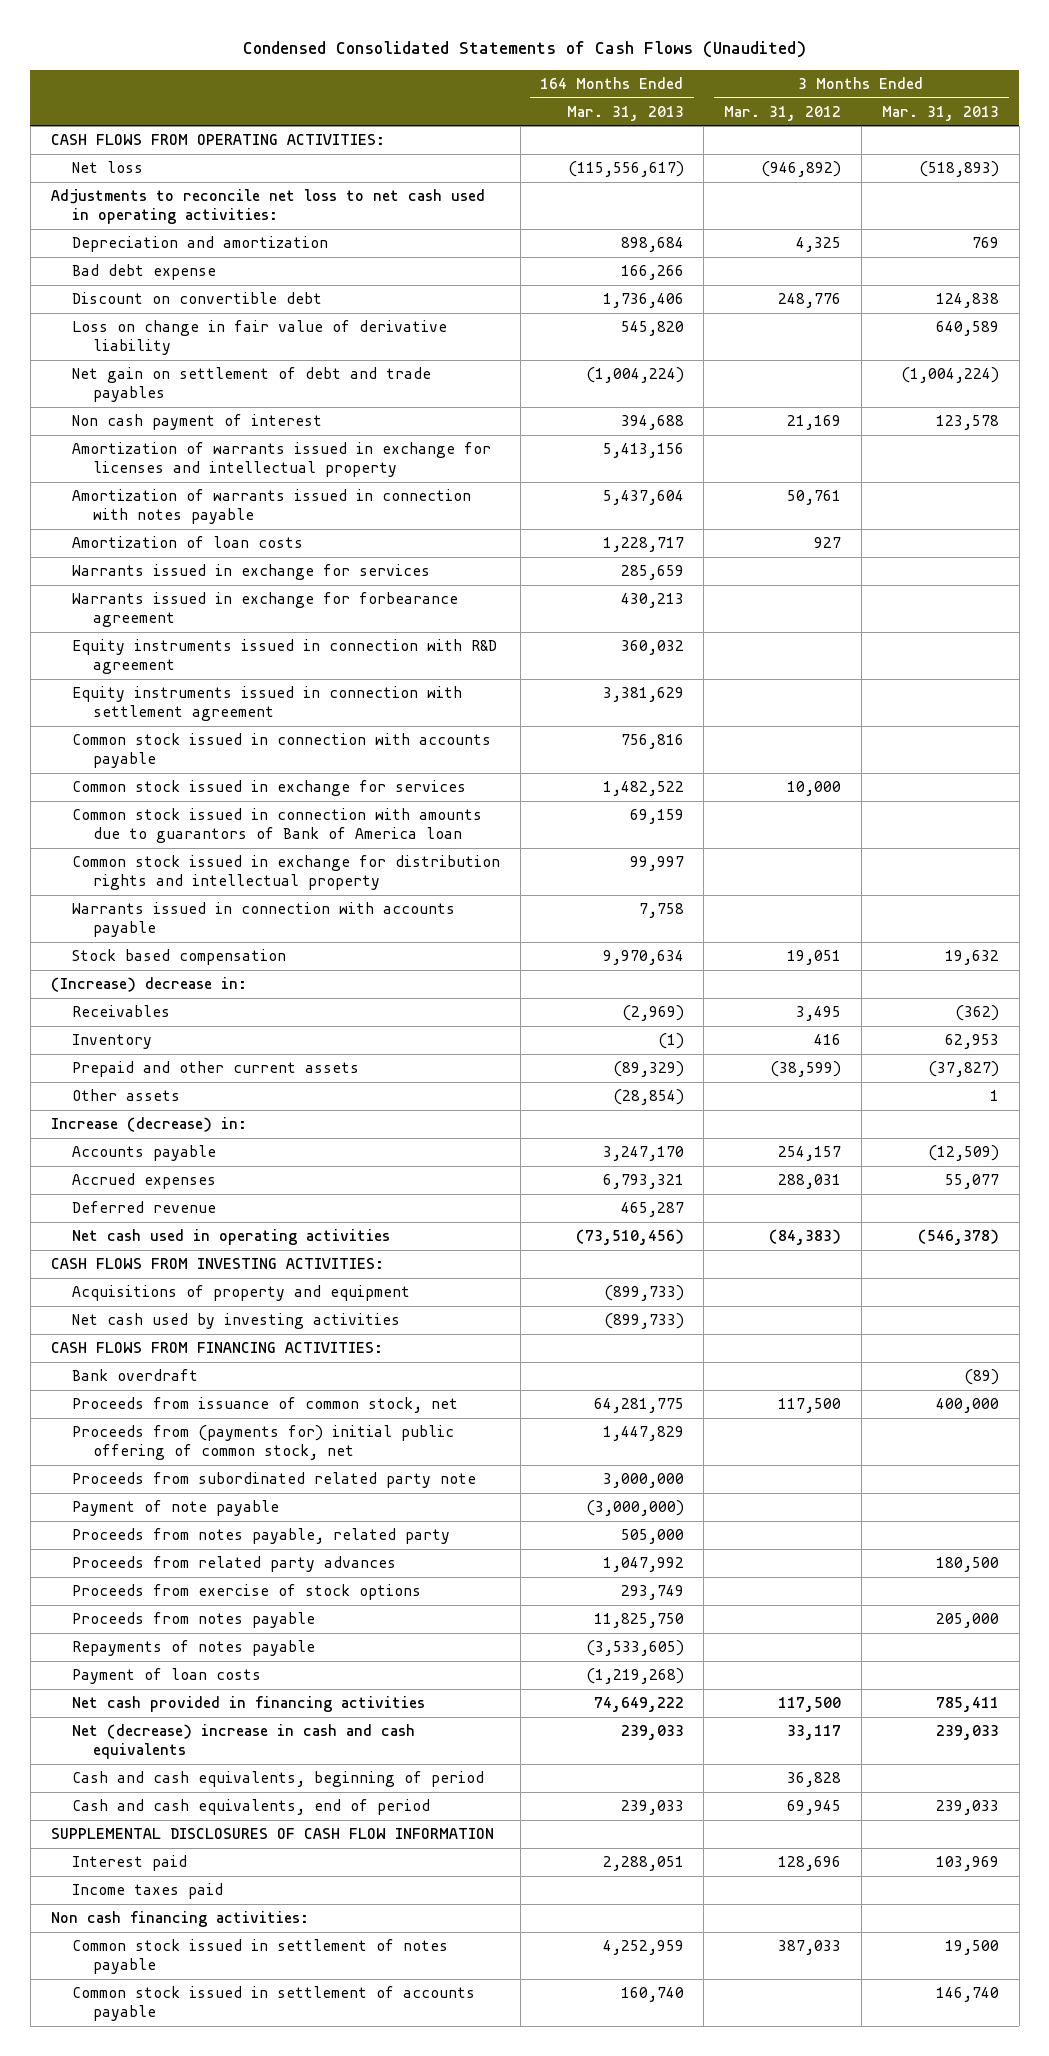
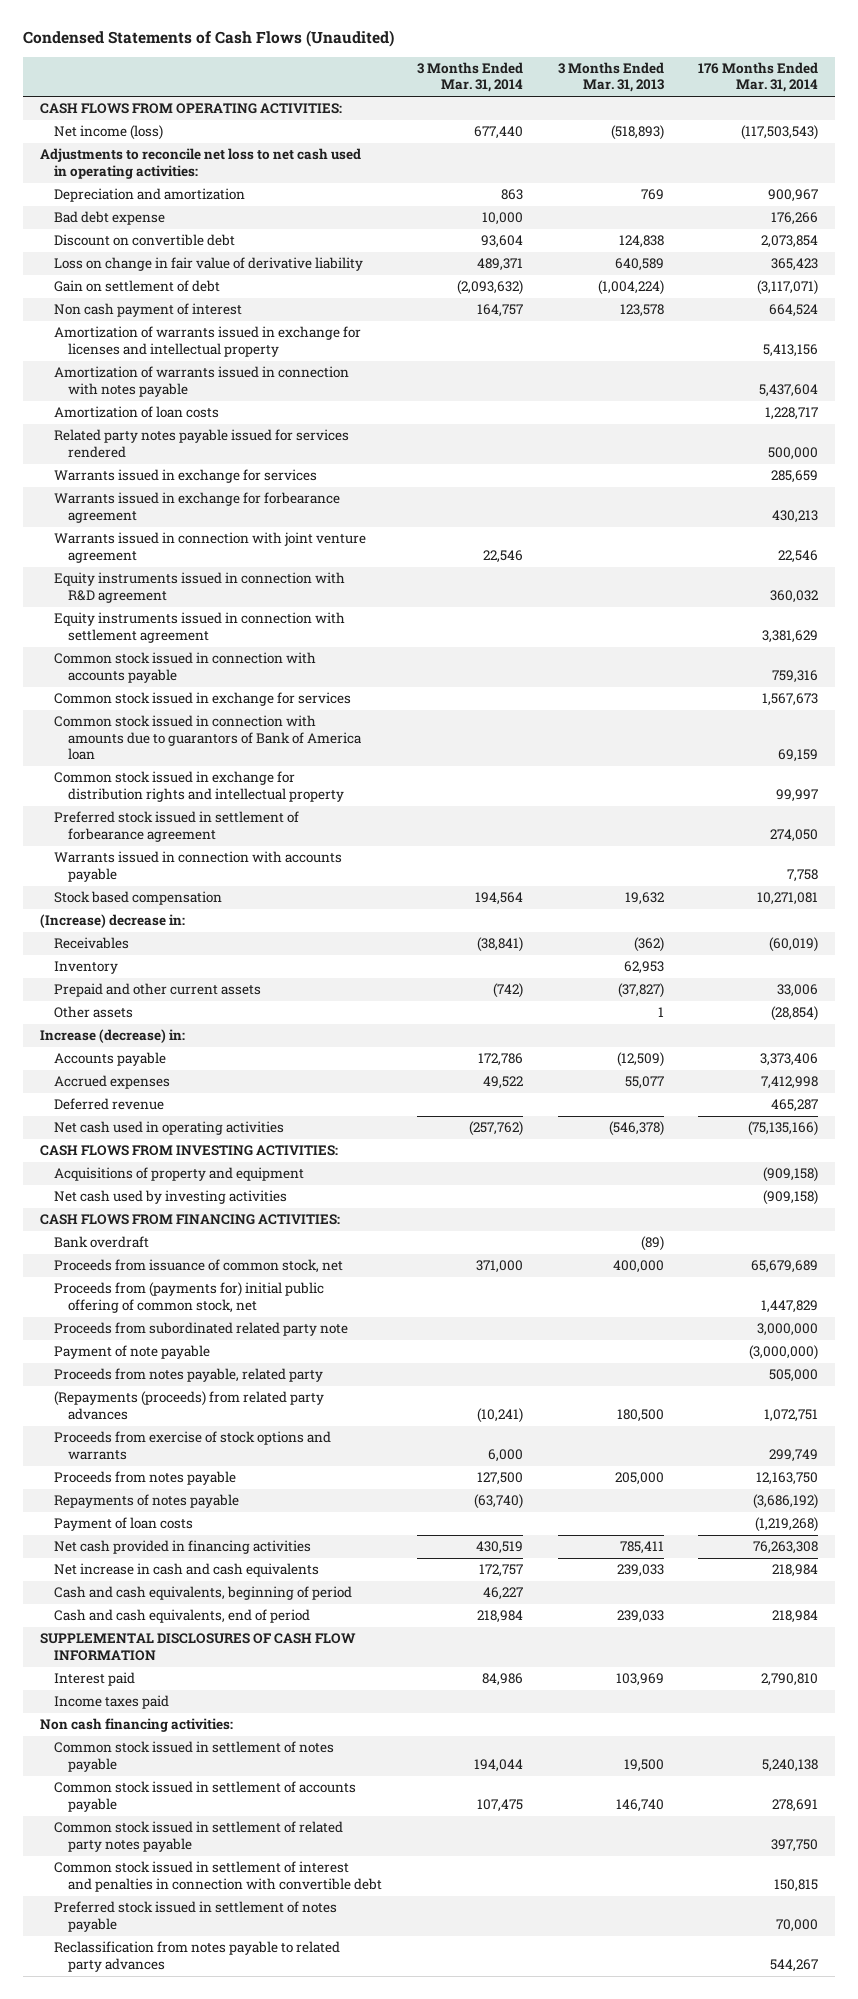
- Condensed Consolidated Statements of Cash Flows (Unaudited)
+ Condensed Statements of Cash Flows (Unaudited)
- | 164 Months Ended Mar. 31, 2013 | 3 Months Ended Mar. 31, 2012 | 3 Months Ended Mar. 31, 2013
+ | 3 Months Ended Mar. 31, 2014 | 3 Months Ended Mar. 31, 2013 | 176 Months Ended Mar. 31, 2014
- Net loss | (115,556,617) | (946,892) | (518,893)
+ Net income (loss) | 677,440 | (518,893) | (117,503,543)
- Net gain on settlement of debt and trade payables | (1,004,224) | | (1,004,224)
+ Gain on settlement of debt | (2,093,632) | (1,004,224) | (3,117,071)
+ Related party notes payable issued for services rendered | | | 500,000
+ Warrants issued in connection with joint venture agreement | 22,546 | | 22,546
+ Preferred stock issued in settlement of forbearance agreement | | | 274,050
- Proceeds from related party advances | 1,047,992 | | 180,500
- Proceeds from exercise of stock options | 293,749 | |
+ (Repayments (proceeds) from related party advances | (10,241) | 180,500 | 1,072,751
+ Proceeds from exercise of stock options and warrants | 6,000 | | 299,749
- Net (decrease) increase in cash and cash equivalents | 239,033 | 33,117 | 239,033
+ Net increase in cash and cash equivalents | 172,757 | 239,033 | 218,984
+ Common stock issued in settlement of related party notes payable | | | 397,750
+ Common stock issued in settlement of interest and penalties in connection with convertible debt | | | 150,815
+ Preferred stock issued in settlement of notes payable | | | 70,000
+ Reclassification from notes payable to related party advances | | | 544,267

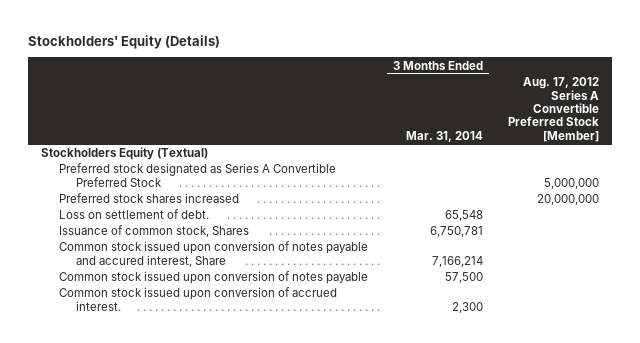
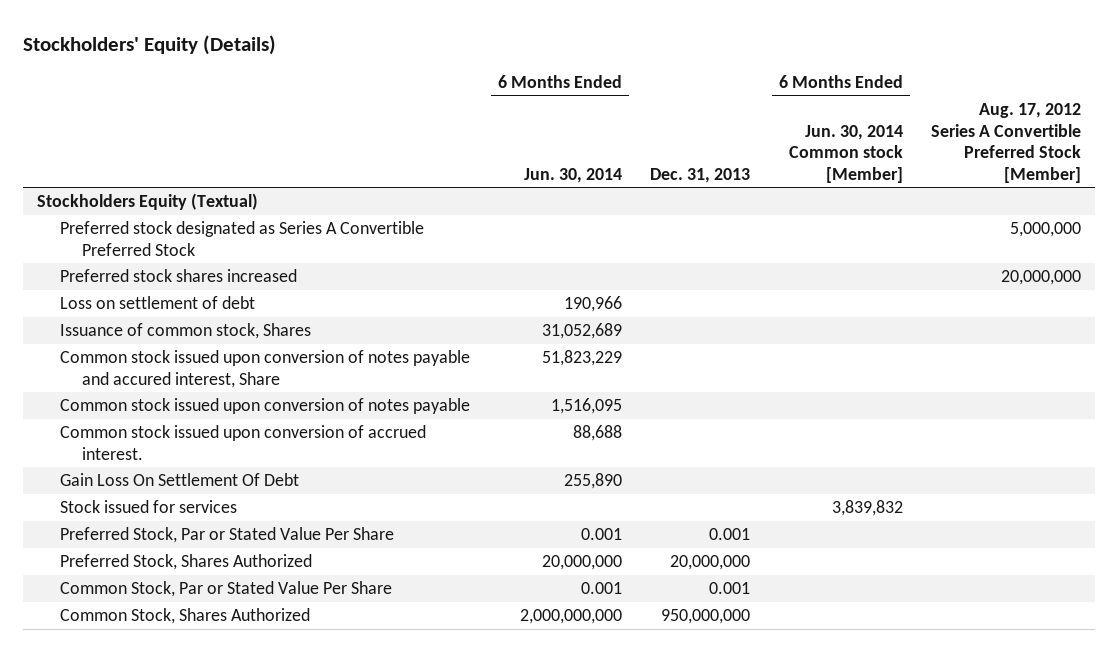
- | 3 Months Ended Mar. 31, 2014 | Aug. 17, 2012 Series A Convertible Preferred Stock [Member]
+ | 6 Months Ended Jun. 30, 2014 | Dec. 31, 2013 | 6 Months Ended Jun. 30, 2014 Common stock [Member] | Aug. 17, 2012 Series A Convertible Preferred Stock [Member]
- Loss on settlement of debt. | 65,548 |
+ Loss on settlement of debt | 190,966 | | |
+ Gain Loss On Settlement Of Debt | 255,890 | | |
+ Stock issued for services | | | 3,839,832 |
+ Preferred Stock, Par or Stated Value Per Share | 0.001 | 0.001 | |
+ Preferred Stock, Shares Authorized | 20,000,000 | 20,000,000 | |
+ Common Stock, Par or Stated Value Per Share | 0.001 | 0.001 | |
+ Common Stock, Shares Authorized | 2,000,000,000 | 950,000,000 | |

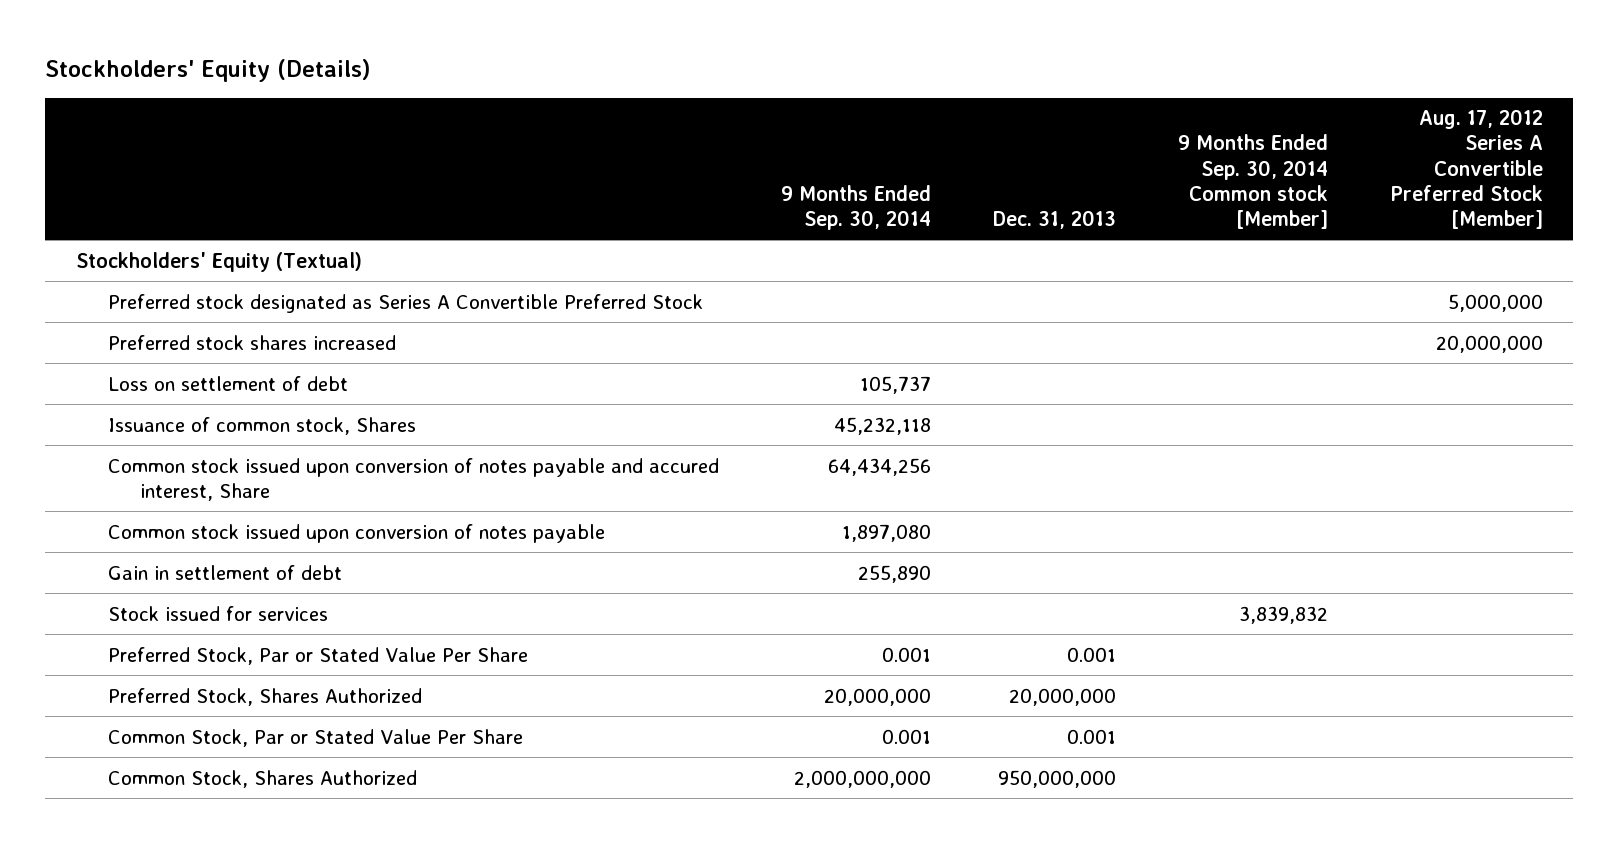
- | 6 Months Ended Jun. 30, 2014 | Dec. 31, 2013 | 6 Months Ended Jun. 30, 2014 Common stock [Member] | Aug. 17, 2012 Series A Convertible Preferred Stock [Member]
+ | 9 Months Ended Sep. 30, 2014 | Dec. 31, 2013 | 9 Months Ended Sep. 30, 2014 Common stock [Member] | Aug. 17, 2012 Series A Convertible Preferred Stock [Member]
- Stockholders Equity (Textual)
+ Stockholders' Equity (Textual)
- Common stock issued upon conversion of accrued interest. | 88,688 | | |
- Gain Loss On Settlement Of Debt | 255,890 | | |
+ Gain in settlement of debt | 255,890 | | |

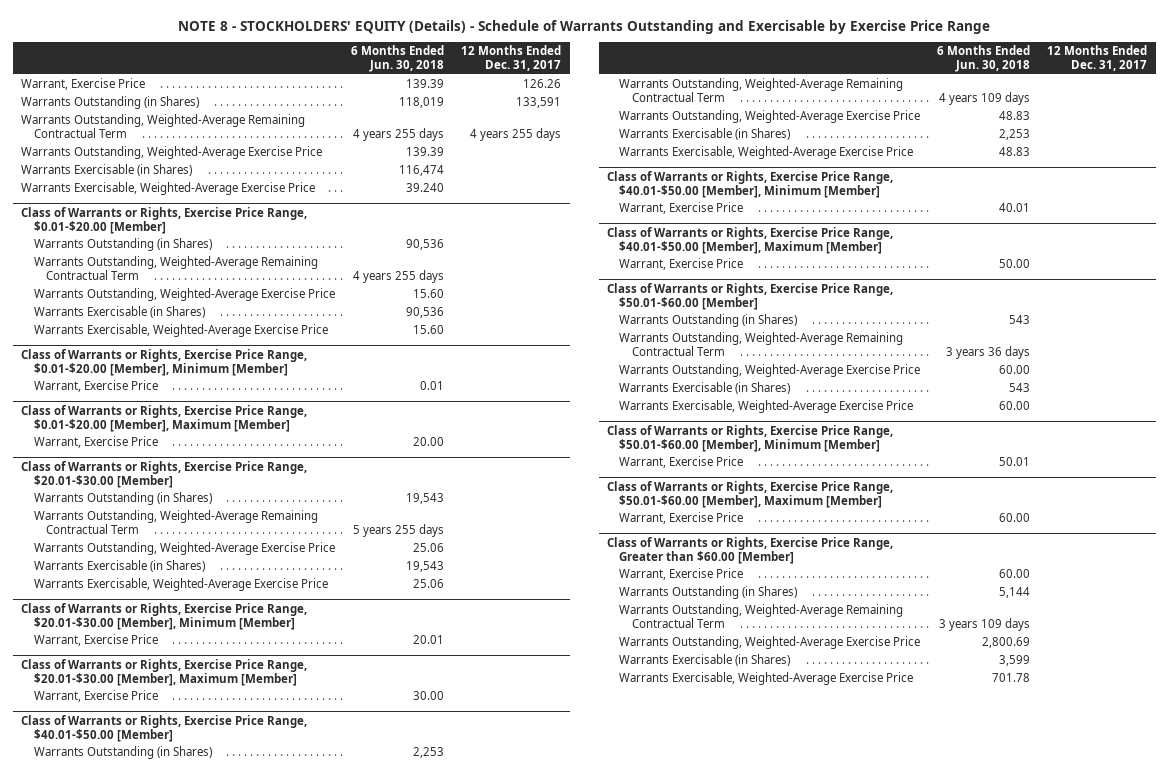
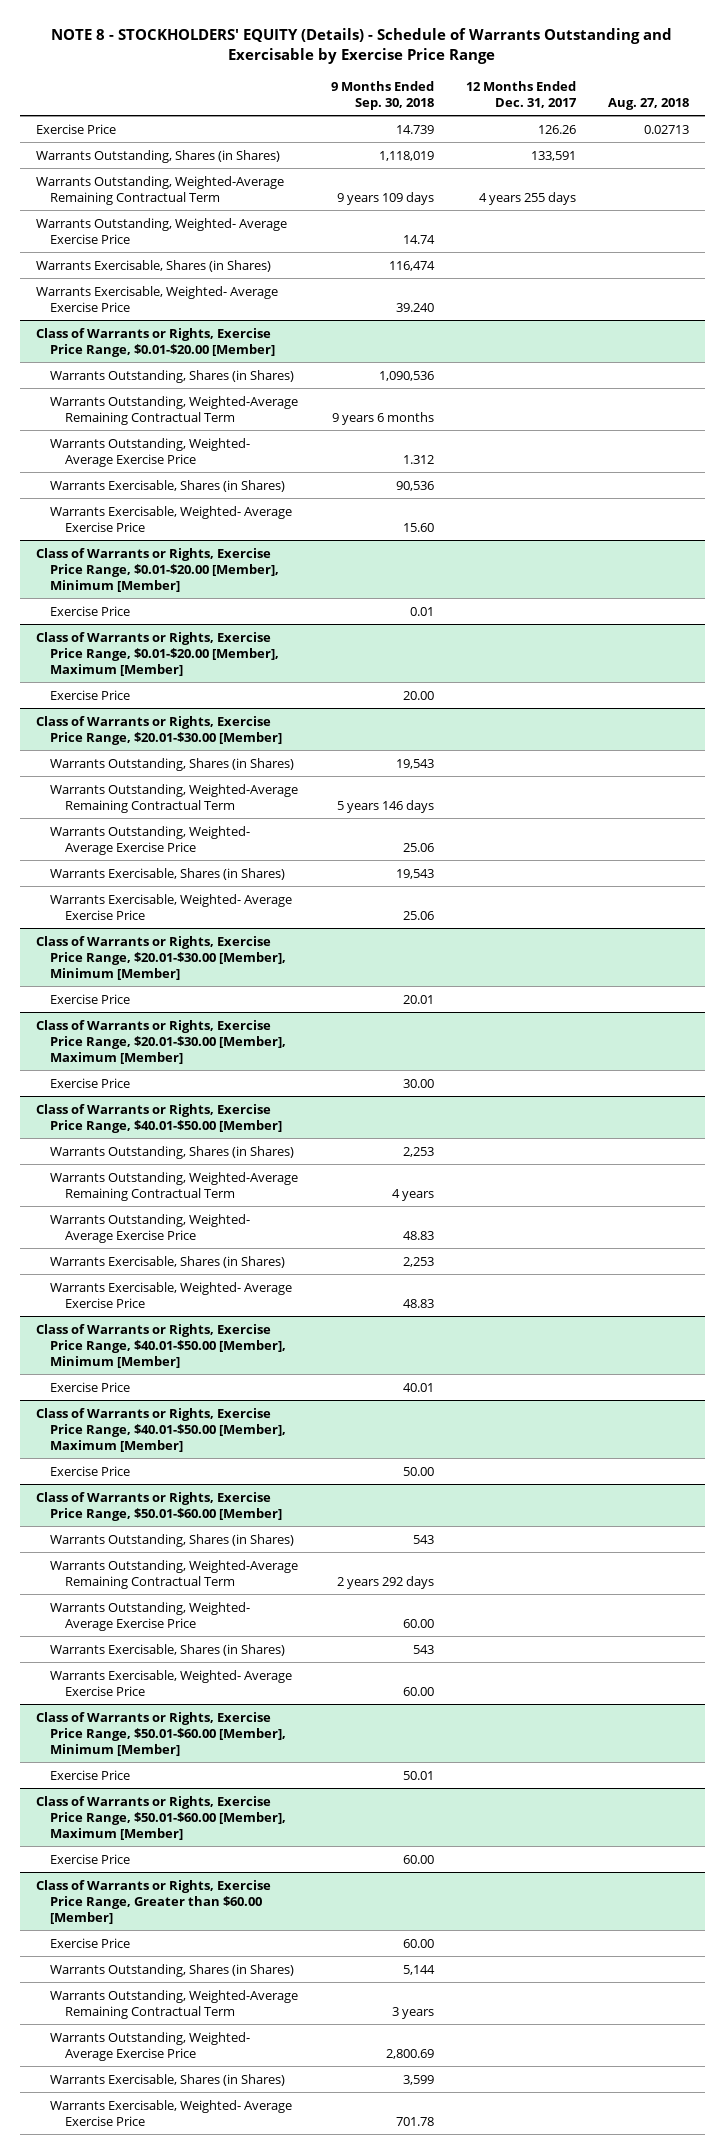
- | 6 Months Ended Jun. 30, 2018 | 12 Months Ended Dec. 31, 2017
+ | 9 Months Ended Sep. 30, 2018 | 12 Months Ended Dec. 31, 2017 | Aug. 27, 2018
- Warrant, Exercise Price | 139.39 | 126.26
- Warrants Outstanding (in Shares) | 118,019 | 133,591
+ Exercise Price | 14.739 | 126.26 | 0.02713
+ Warrants Outstanding, Shares (in Shares) | 1,118,019 | 133,591 |
- Warrants Outstanding, Weighted-Average Exercise Price | 139.39 |
- Warrants Exercisable (in Shares) | 116,474 |
- Warrants Exercisable, Weighted-Average Exercise Price | 39.240 |
+ Warrants Outstanding, Weighted- Average Exercise Price | 14.74 | |
+ Warrants Exercisable, Shares (in Shares) | 116,474 | |
+ Warrants Exercisable, Weighted- Average Exercise Price | 39.240 | |
@ Class of Warrants or Rights, Exercise Price Range, $0.01-$20.00 [Member]
- Warrants Outstanding (in Shares) | 90,536 |
+ Warrants Outstanding, Shares (in Shares) | 1,090,536 | |
- Warrants Outstanding, Weighted-Average Exercise Price | 15.60 |
- Warrants Exercisable (in Shares) | 90,536 |
- Warrants Exercisable, Weighted-Average Exercise Price | 15.60 |
+ Warrants Outstanding, Weighted- Average Exercise Price | 1.312 | |
+ Warrants Exercisable, Shares (in Shares) | 90,536 | |
+ Warrants Exercisable, Weighted- Average Exercise Price | 15.60 | |
@ Class of Warrants or Rights, Exercise Price Range, $0.01-$20.00 [Member], Minimum [Member]
- Warrant, Exercise Price | 0.01 |
+ Exercise Price | 0.01 | |
@ Class of Warrants or Rights, Exercise Price Range, $0.01-$20.00 [Member], Maximum [Member]
- Warrant, Exercise Price | 20.00 |
+ Exercise Price | 20.00 | |
@ Class of Warrants or Rights, Exercise Price Range, $20.01-$30.00 [Member]
- Warrants Outstanding (in Shares) | 19,543 |
+ Warrants Outstanding, Shares (in Shares) | 19,543 | |
- Warrants Outstanding, Weighted-Average Exercise Price | 25.06 |
- Warrants Exercisable (in Shares) | 19,543 |
- Warrants Exercisable, Weighted-Average Exercise Price | 25.06 |
+ Warrants Outstanding, Weighted- Average Exercise Price | 25.06 | |
+ Warrants Exercisable, Shares (in Shares) | 19,543 | |
+ Warrants Exercisable, Weighted- Average Exercise Price | 25.06 | |
@ Class of Warrants or Rights, Exercise Price Range, $20.01-$30.00 [Member], Minimum [Member]
- Warrant, Exercise Price | 20.01 |
+ Exercise Price | 20.01 | |
@ Class of Warrants or Rights, Exercise Price Range, $20.01-$30.00 [Member], Maximum [Member]
- Warrant, Exercise Price | 30.00 |
+ Exercise Price | 30.00 | |
@ Class of Warrants or Rights, Exercise Price Range, $40.01-$50.00 [Member]
- Warrants Outstanding (in Shares) | 2,253 |
+ Warrants Outstanding, Shares (in Shares) | 2,253 | |
- Warrants Outstanding, Weighted-Average Exercise Price | 48.83 |
- Warrants Exercisable (in Shares) | 2,253 |
- Warrants Exercisable, Weighted-Average Exercise Price | 48.83 |
+ Warrants Outstanding, Weighted- Average Exercise Price | 48.83 | |
+ Warrants Exercisable, Shares (in Shares) | 2,253 | |
+ Warrants Exercisable, Weighted- Average Exercise Price | 48.83 | |
@ Class of Warrants or Rights, Exercise Price Range, $40.01-$50.00 [Member], Minimum [Member]
- Warrant, Exercise Price | 40.01 |
+ Exercise Price | 40.01 | |
@ Class of Warrants or Rights, Exercise Price Range, $40.01-$50.00 [Member], Maximum [Member]
- Warrant, Exercise Price | 50.00 |
+ Exercise Price | 50.00 | |
@ Class of Warrants or Rights, Exercise Price Range, $50.01-$60.00 [Member]
- Warrants Outstanding (in Shares) | 543 |
+ Warrants Outstanding, Shares (in Shares) | 543 | |
- Warrants Outstanding, Weighted-Average Exercise Price | 60.00 |
- Warrants Exercisable (in Shares) | 543 |
- Warrants Exercisable, Weighted-Average Exercise Price | 60.00 |
+ Warrants Outstanding, Weighted- Average Exercise Price | 60.00 | |
+ Warrants Exercisable, Shares (in Shares) | 543 | |
+ Warrants Exercisable, Weighted- Average Exercise Price | 60.00 | |
@ Class of Warrants or Rights, Exercise Price Range, $50.01-$60.00 [Member], Minimum [Member]
- Warrant, Exercise Price | 50.01 |
+ Exercise Price | 50.01 | |
@ Class of Warrants or Rights, Exercise Price Range, $50.01-$60.00 [Member], Maximum [Member]
- Warrant, Exercise Price | 60.00 |
+ Exercise Price | 60.00 | |
@ Class of Warrants or Rights, Exercise Price Range, Greater than $60.00 [Member]
- Warrant, Exercise Price | 60.00 |
- Warrants Outstanding (in Shares) | 5,144 |
+ Exercise Price | 60.00 | |
+ Warrants Outstanding, Shares (in Shares) | 5,144 | |
- Warrants Outstanding, Weighted-Average Exercise Price | 2,800.69 |
- Warrants Exercisable (in Shares) | 3,599 |
- Warrants Exercisable, Weighted-Average Exercise Price | 701.78 |
+ Warrants Outstanding, Weighted- Average Exercise Price | 2,800.69 | |
+ Warrants Exercisable, Shares (in Shares) | 3,599 | |
+ Warrants Exercisable, Weighted- Average Exercise Price | 701.78 | |

